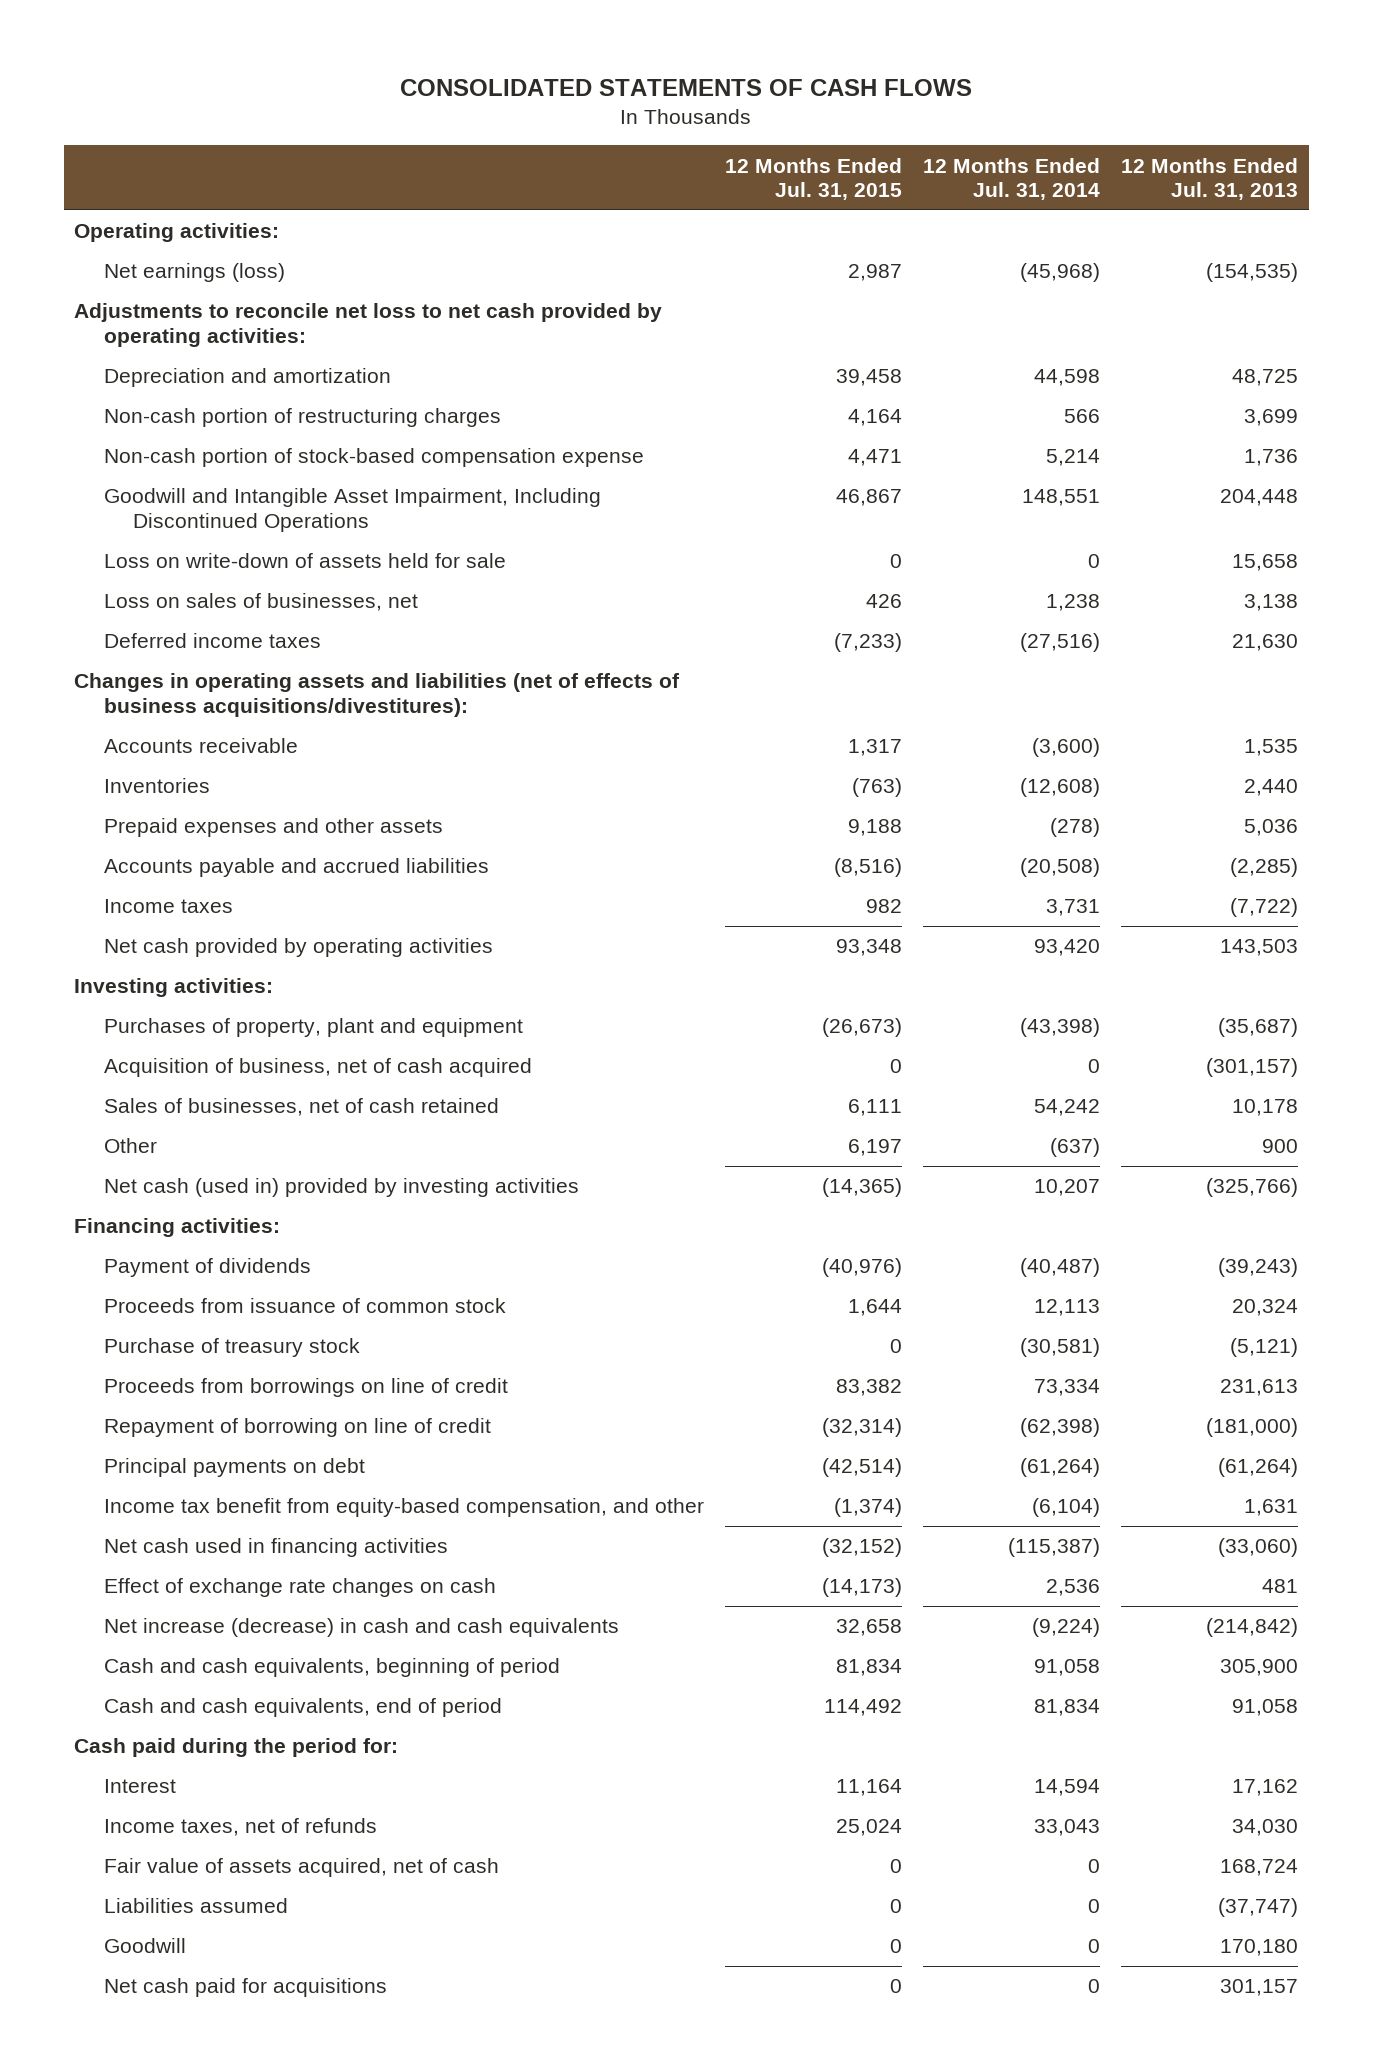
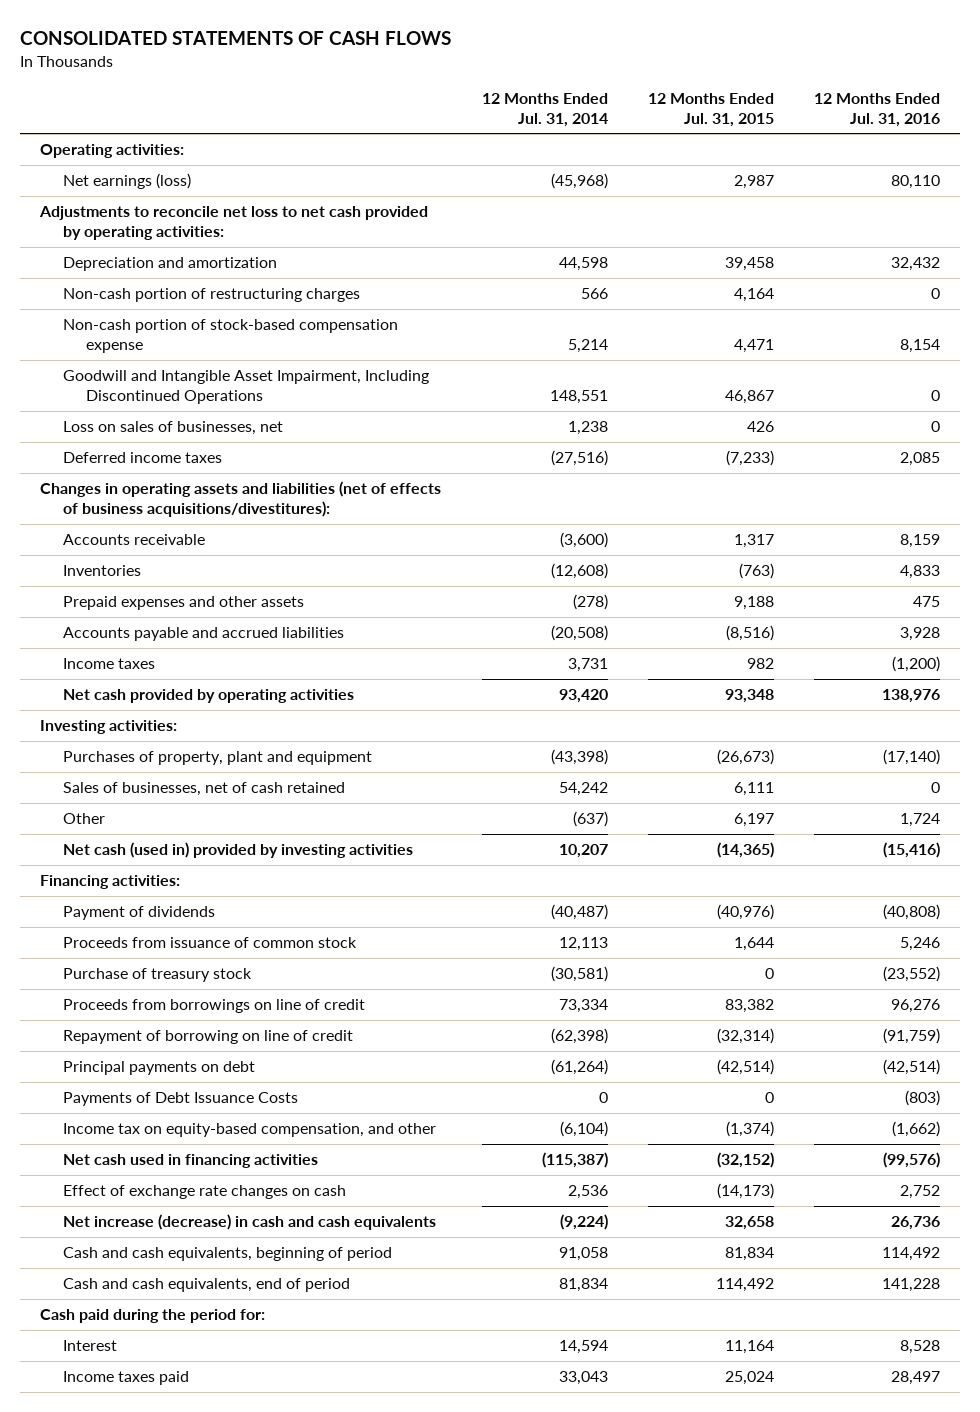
- | 12 Months Ended Jul. 31, 2015 | 12 Months Ended Jul. 31, 2014 | 12 Months Ended Jul. 31, 2013
+ | 12 Months Ended Jul. 31, 2014 | 12 Months Ended Jul. 31, 2015 | 12 Months Ended Jul. 31, 2016
- Loss on write-down of assets held for sale | 0 | 0 | 15,658
- Acquisition of business, net of cash acquired | 0 | 0 | (301,157)
- Income tax benefit from equity-based compensation, and other | (1,374) | (6,104) | 1,631
+ Payments of Debt Issuance Costs | 0 | 0 | (803)
+ Income tax on equity-based compensation, and other | (6,104) | (1,374) | (1,662)
- Income taxes, net of refunds | 25,024 | 33,043 | 34,030
- Fair value of assets acquired, net of cash | 0 | 0 | 168,724
- Liabilities assumed | 0 | 0 | (37,747)
- Goodwill | 0 | 0 | 170,180
- Net cash paid for acquisitions | 0 | 0 | 301,157
+ Income taxes paid | 33,043 | 25,024 | 28,497

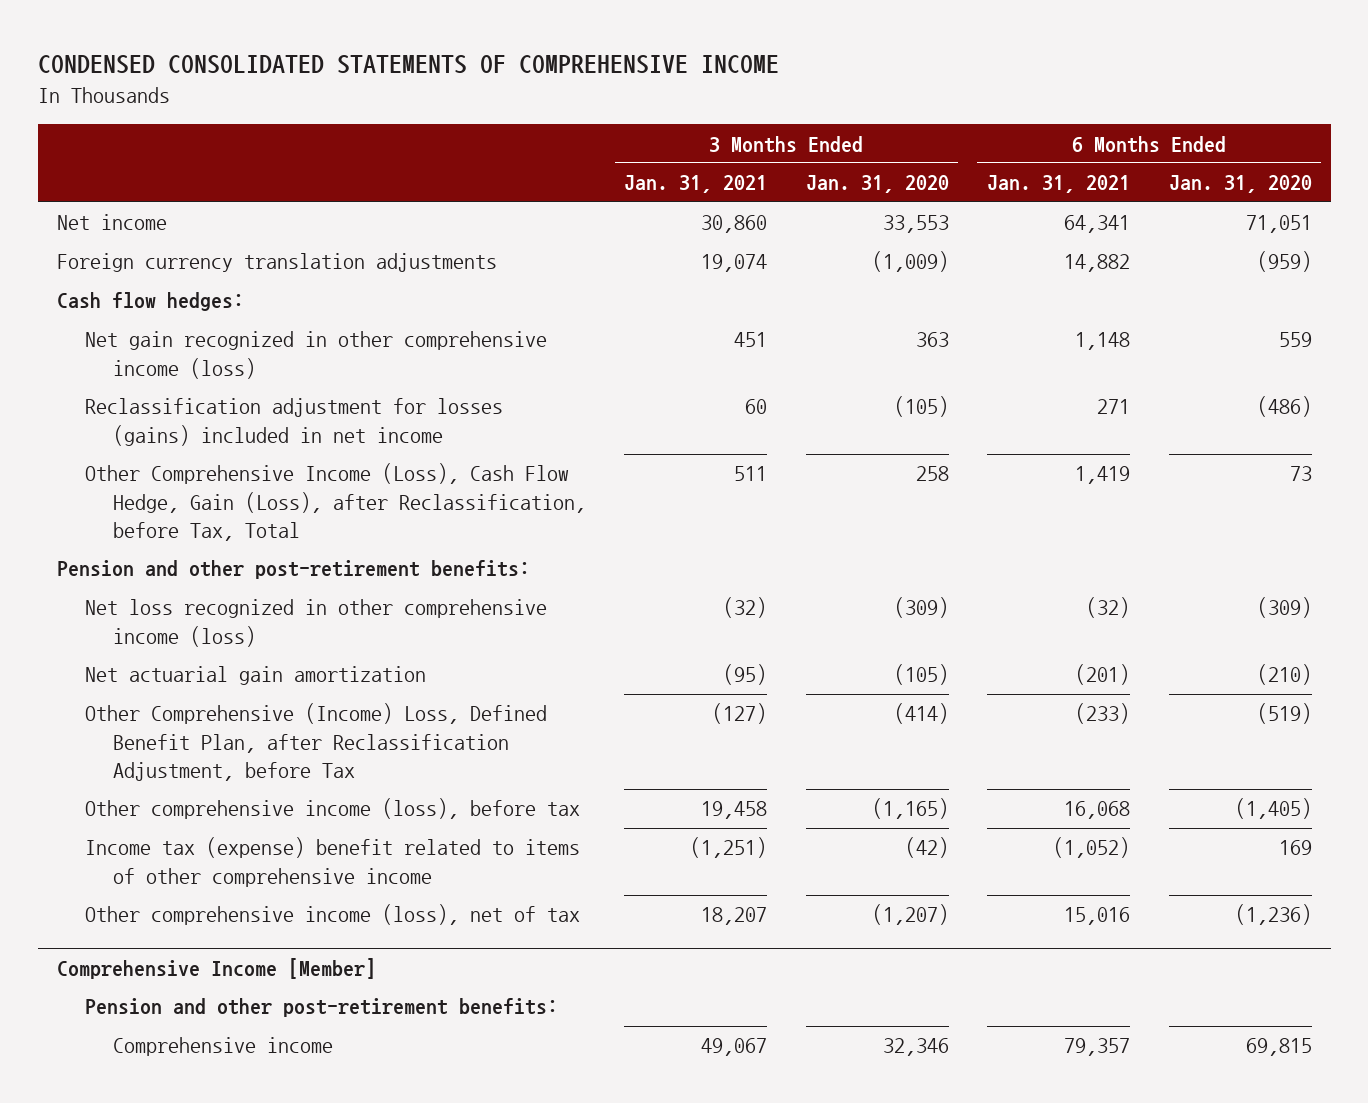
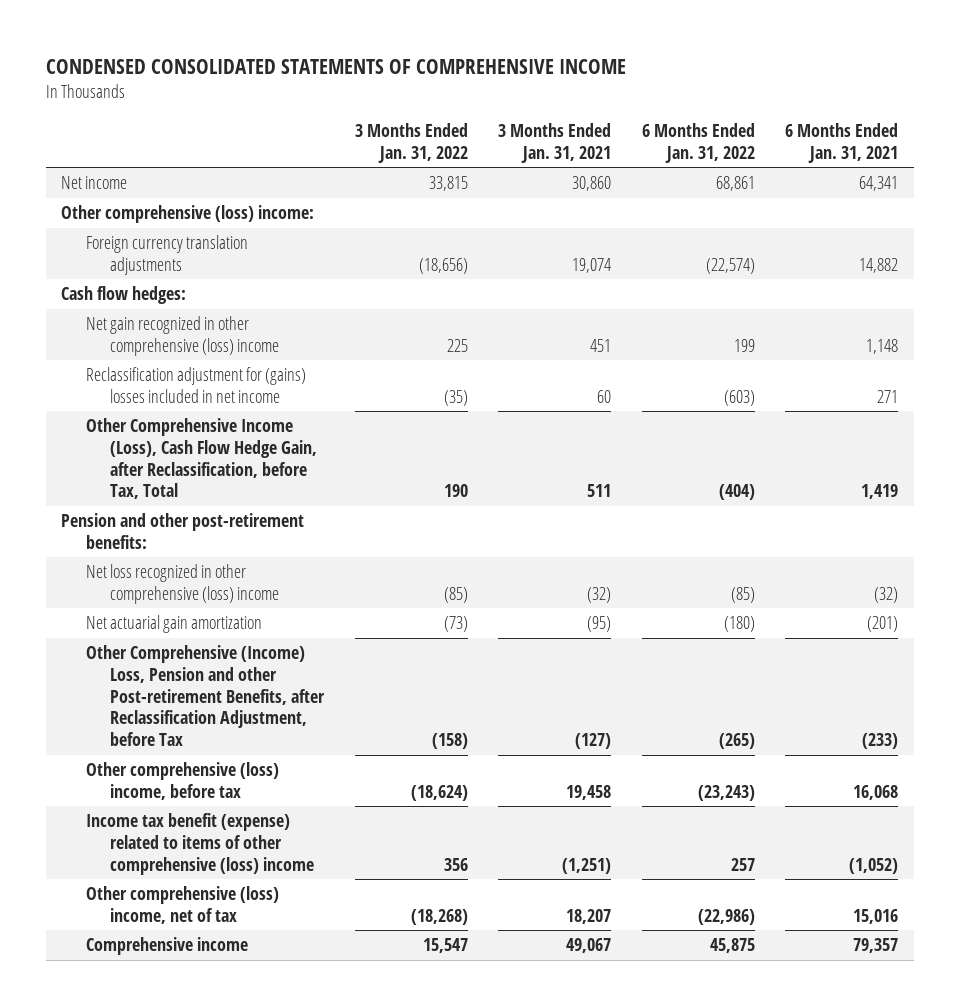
- | 3 Months Ended Jan. 31, 2021 | 3 Months Ended Jan. 31, 2020 | 6 Months Ended Jan. 31, 2021 | 6 Months Ended Jan. 31, 2020
+ | 3 Months Ended Jan. 31, 2022 | 3 Months Ended Jan. 31, 2021 | 6 Months Ended Jan. 31, 2022 | 6 Months Ended Jan. 31, 2021
+ Other comprehensive (loss) income:
- Net gain recognized in other comprehensive income (loss) | 451 | 363 | 1,148 | 559
- Reclassification adjustment for losses (gains) included in net income | 60 | (105) | 271 | (486)
- Other Comprehensive Income (Loss), Cash Flow Hedge, Gain (Loss), after Reclassification, before Tax, Total | 511 | 258 | 1,419 | 73
+ Net gain recognized in other comprehensive (loss) income | 225 | 451 | 199 | 1,148
+ Reclassification adjustment for (gains) losses included in net income | (35) | 60 | (603) | 271
+ Other Comprehensive Income (Loss), Cash Flow Hedge Gain, after Reclassification, before Tax, Total | 190 | 511 | (404) | 1,419
- Net loss recognized in other comprehensive income (loss) | (32) | (309) | (32) | (309)
+ Net loss recognized in other comprehensive (loss) income | (85) | (32) | (85) | (32)
- Other Comprehensive (Income) Loss, Defined Benefit Plan, after Reclassification Adjustment, before Tax | (127) | (414) | (233) | (519)
- Other comprehensive income (loss), before tax | 19,458 | (1,165) | 16,068 | (1,405)
- Income tax (expense) benefit related to items of other comprehensive income | (1,251) | (42) | (1,052) | 169
- Other comprehensive income (loss), net of tax | 18,207 | (1,207) | 15,016 | (1,236)
- Comprehensive Income [Member]
- Pension and other post-retirement benefits:
+ Other Comprehensive (Income) Loss, Pension and other Post-retirement Benefits, after Reclassification Adjustment, before Tax | (158) | (127) | (265) | (233)
+ Other comprehensive (loss) income, before tax | (18,624) | 19,458 | (23,243) | 16,068
+ Income tax benefit (expense) related to items of other comprehensive (loss) income | 356 | (1,251) | 257 | (1,052)
+ Other comprehensive (loss) income, net of tax | (18,268) | 18,207 | (22,986) | 15,016

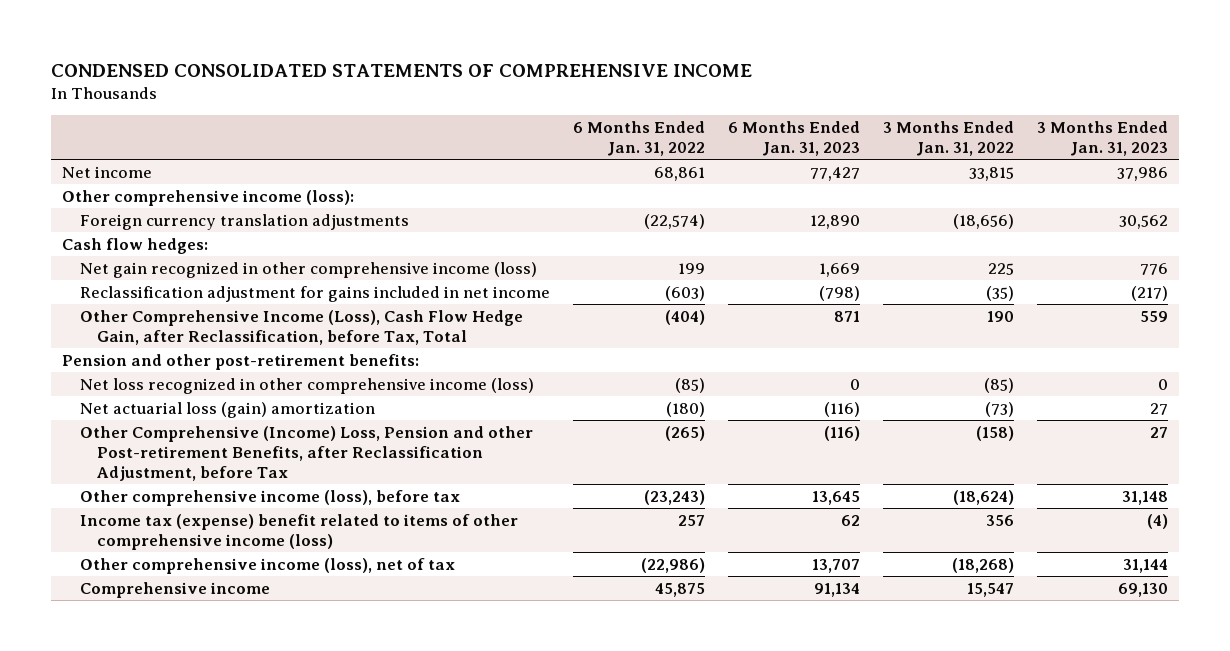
- | 3 Months Ended Jan. 31, 2022 | 3 Months Ended Jan. 31, 2021 | 6 Months Ended Jan. 31, 2022 | 6 Months Ended Jan. 31, 2021
+ | 6 Months Ended Jan. 31, 2022 | 6 Months Ended Jan. 31, 2023 | 3 Months Ended Jan. 31, 2022 | 3 Months Ended Jan. 31, 2023
- Other comprehensive (loss) income:
+ Other comprehensive income (loss):
- Net gain recognized in other comprehensive (loss) income | 225 | 451 | 199 | 1,148
- Reclassification adjustment for (gains) losses included in net income | (35) | 60 | (603) | 271
+ Net gain recognized in other comprehensive income (loss) | 199 | 1,669 | 225 | 776
+ Reclassification adjustment for gains included in net income | (603) | (798) | (35) | (217)
- Net loss recognized in other comprehensive (loss) income | (85) | (32) | (85) | (32)
- Net actuarial gain amortization | (73) | (95) | (180) | (201)
+ Net loss recognized in other comprehensive income (loss) | (85) | 0 | (85) | 0
+ Net actuarial loss (gain) amortization | (180) | (116) | (73) | 27
- Other comprehensive (loss) income, before tax | (18,624) | 19,458 | (23,243) | 16,068
- Income tax benefit (expense) related to items of other comprehensive (loss) income | 356 | (1,251) | 257 | (1,052)
- Other comprehensive (loss) income, net of tax | (18,268) | 18,207 | (22,986) | 15,016
+ Other comprehensive income (loss), before tax | (23,243) | 13,645 | (18,624) | 31,148
+ Income tax (expense) benefit related to items of other comprehensive income (loss) | 257 | 62 | 356 | (4)
+ Other comprehensive income (loss), net of tax | (22,986) | 13,707 | (18,268) | 31,144

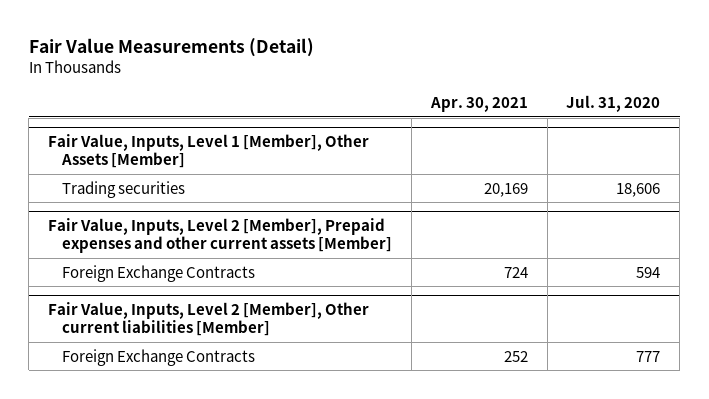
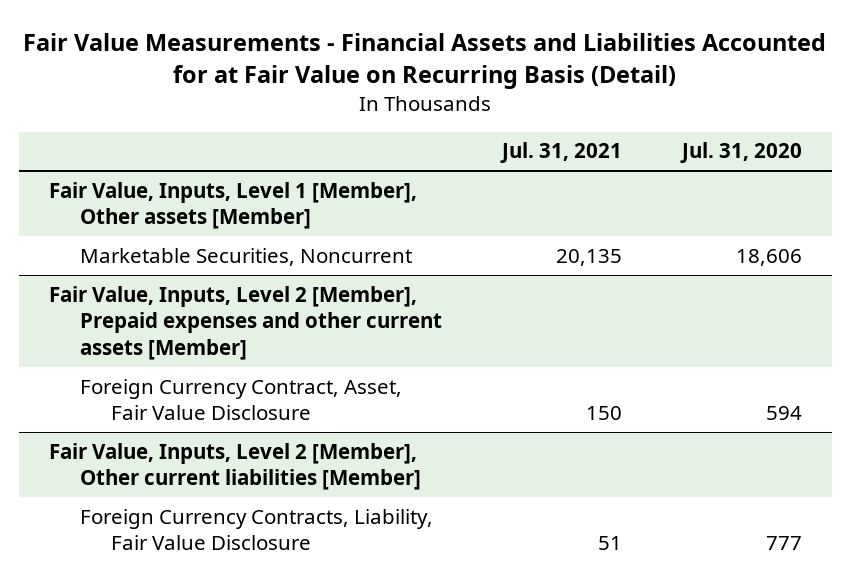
- Fair Value Measurements (Detail)
+ Fair Value Measurements - Financial Assets and Liabilities Accounted for at Fair Value on Recurring Basis (Detail)
- | Apr. 30, 2021 | Jul. 31, 2020
+ | Jul. 31, 2021 | Jul. 31, 2020
- Fair Value, Inputs, Level 1 [Member], Other Assets [Member]
- Trading securities | 20,169 | 18,606
+ Fair Value, Inputs, Level 1 [Member], Other assets [Member]
+ Marketable Securities, Noncurrent | 20,135 | 18,606
@ Fair Value, Inputs, Level 2 [Member], Prepaid expenses and other current assets [Member]
- Foreign Exchange Contracts | 724 | 594
+ Foreign Currency Contract, Asset, Fair Value Disclosure | 150 | 594
@ Fair Value, Inputs, Level 2 [Member], Other current liabilities [Member]
- Foreign Exchange Contracts | 252 | 777
+ Foreign Currency Contracts, Liability, Fair Value Disclosure | 51 | 777

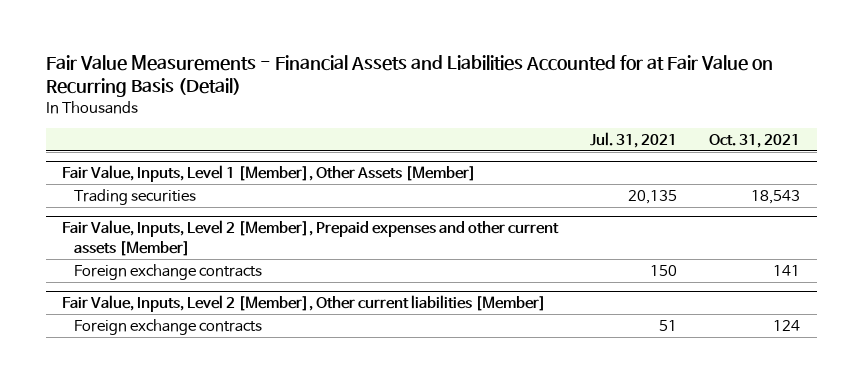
- | Jul. 31, 2021 | Jul. 31, 2020
+ | Jul. 31, 2021 | Oct. 31, 2021
- Fair Value, Inputs, Level 1 [Member], Other assets [Member]
- Marketable Securities, Noncurrent | 20,135 | 18,606
+ Fair Value, Inputs, Level 1 [Member], Other Assets [Member]
+ Trading securities | 20,135 | 18,543
@ Fair Value, Inputs, Level 2 [Member], Prepaid expenses and other current assets [Member]
- Foreign Currency Contract, Asset, Fair Value Disclosure | 150 | 594
+ Foreign exchange contracts | 150 | 141
@ Fair Value, Inputs, Level 2 [Member], Other current liabilities [Member]
- Foreign Currency Contracts, Liability, Fair Value Disclosure | 51 | 777
+ Foreign exchange contracts | 51 | 124

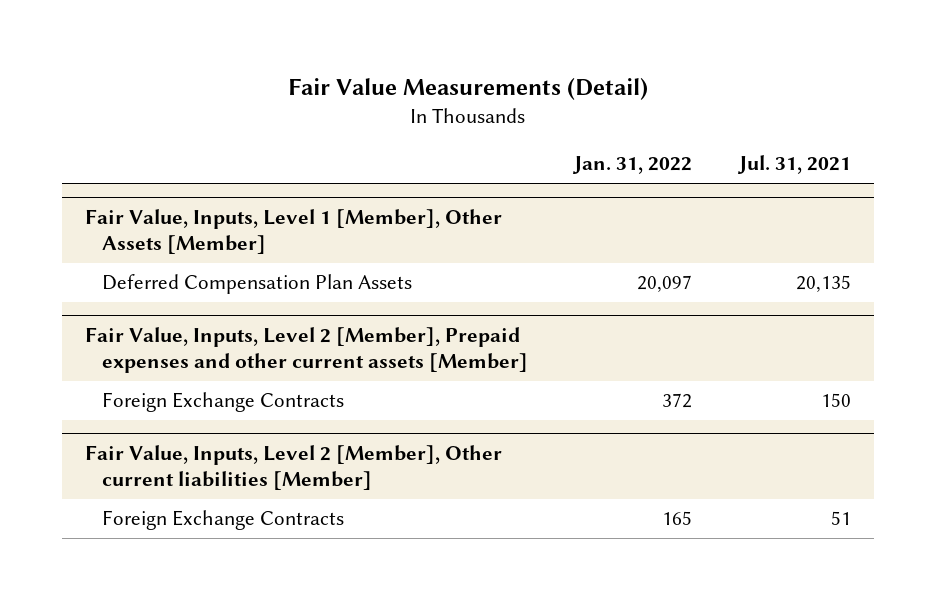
- Fair Value Measurements - Financial Assets and Liabilities Accounted for at Fair Value on Recurring Basis (Detail)
+ Fair Value Measurements (Detail)
- | Jul. 31, 2021 | Oct. 31, 2021
+ | Jan. 31, 2022 | Jul. 31, 2021
@ Fair Value, Inputs, Level 1 [Member], Other Assets [Member]
- Trading securities | 20,135 | 18,543
+ Deferred Compensation Plan Assets | 20,097 | 20,135
@ Fair Value, Inputs, Level 2 [Member], Prepaid expenses and other current assets [Member]
- Foreign exchange contracts | 150 | 141
+ Foreign Exchange Contracts | 372 | 150
@ Fair Value, Inputs, Level 2 [Member], Other current liabilities [Member]
- Foreign exchange contracts | 51 | 124
+ Foreign Exchange Contracts | 165 | 51

